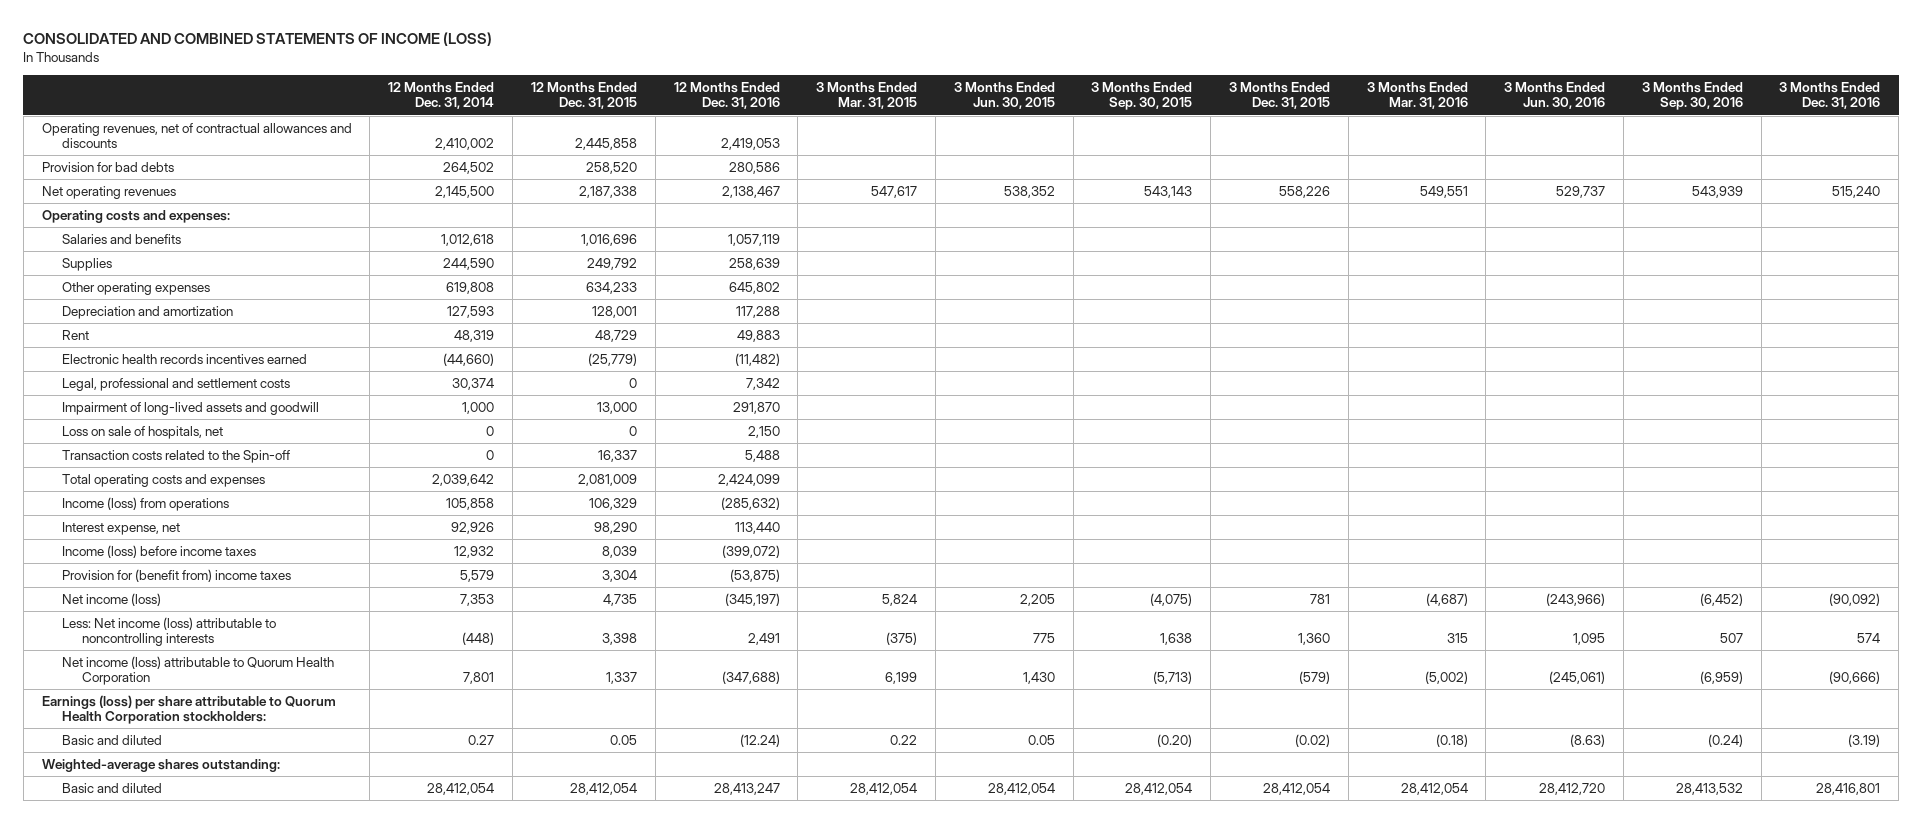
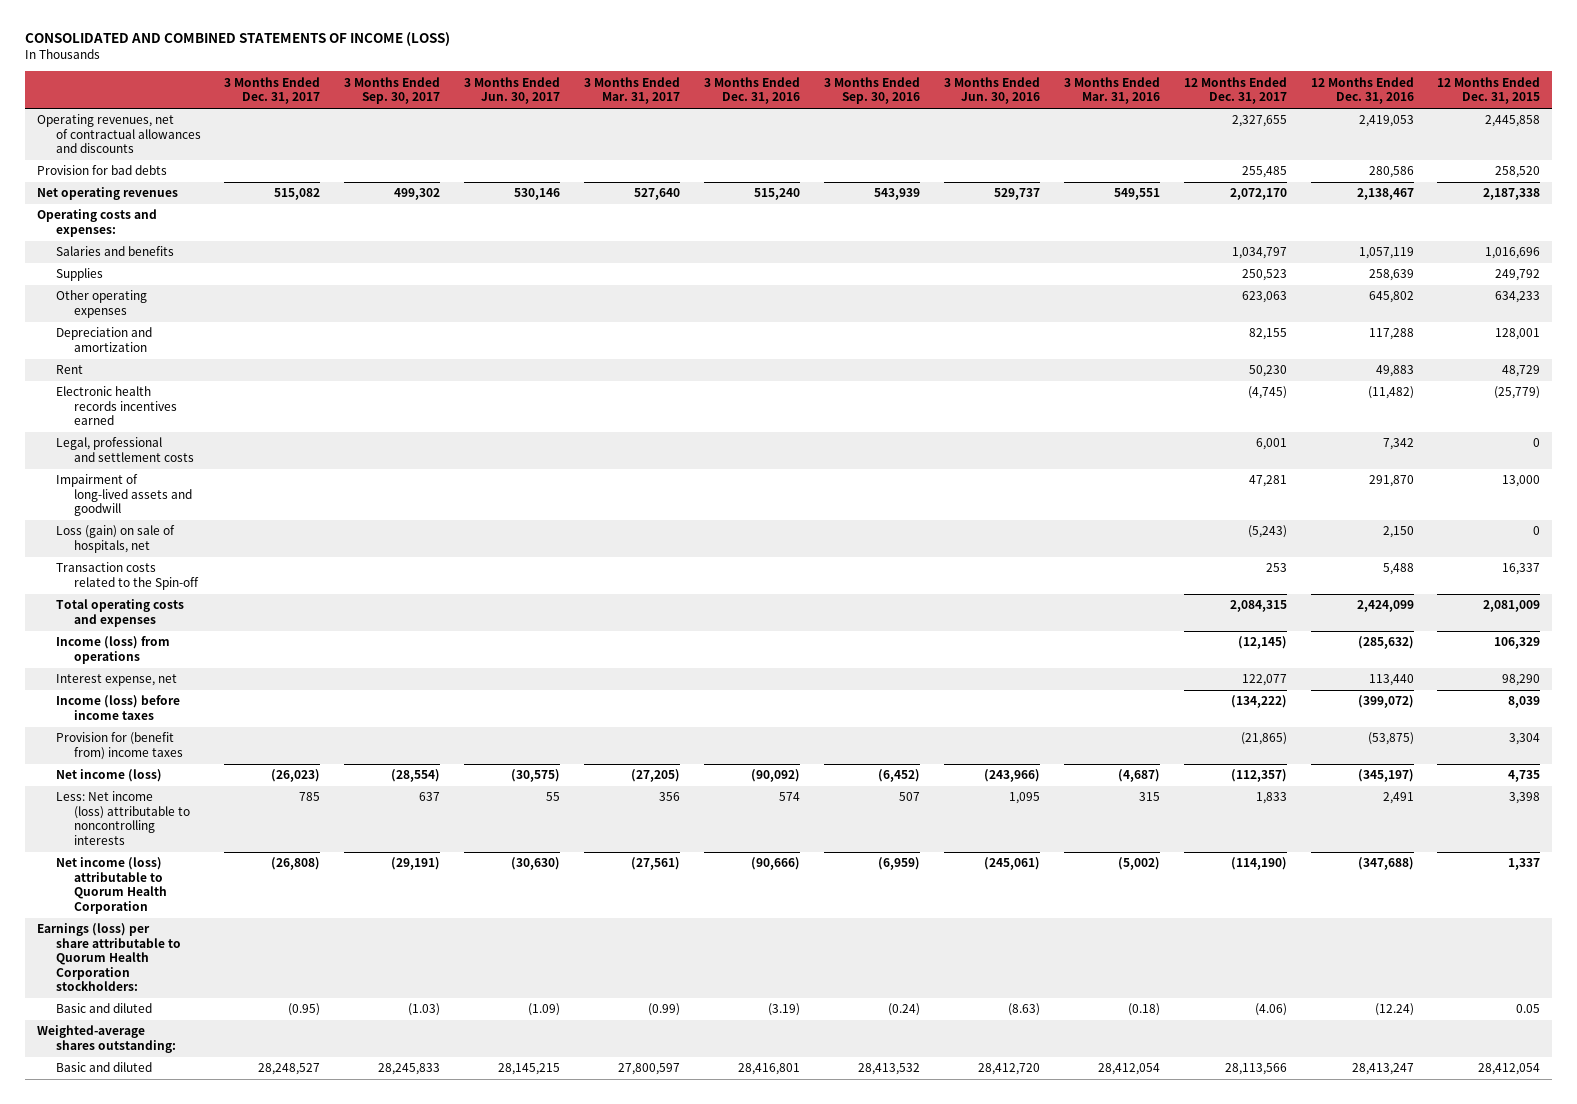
- | 12 Months Ended Dec. 31, 2014 | 12 Months Ended Dec. 31, 2015 | 12 Months Ended Dec. 31, 2016 | 3 Months Ended Mar. 31, 2015 | 3 Months Ended Jun. 30, 2015 | 3 Months Ended Sep. 30, 2015 | 3 Months Ended Dec. 31, 2015 | 3 Months Ended Mar. 31, 2016 | 3 Months Ended Jun. 30, 2016 | 3 Months Ended Sep. 30, 2016 | 3 Months Ended Dec. 31, 2016
+ | 3 Months Ended Dec. 31, 2017 | 3 Months Ended Sep. 30, 2017 | 3 Months Ended Jun. 30, 2017 | 3 Months Ended Mar. 31, 2017 | 3 Months Ended Dec. 31, 2016 | 3 Months Ended Sep. 30, 2016 | 3 Months Ended Jun. 30, 2016 | 3 Months Ended Mar. 31, 2016 | 12 Months Ended Dec. 31, 2017 | 12 Months Ended Dec. 31, 2016 | 12 Months Ended Dec. 31, 2015
- Loss on sale of hospitals, net | 0 | 0 | 2,150 | | | | | | | |
+ Loss (gain) on sale of hospitals, net | | | | | | | | | (5,243) | 2,150 | 0

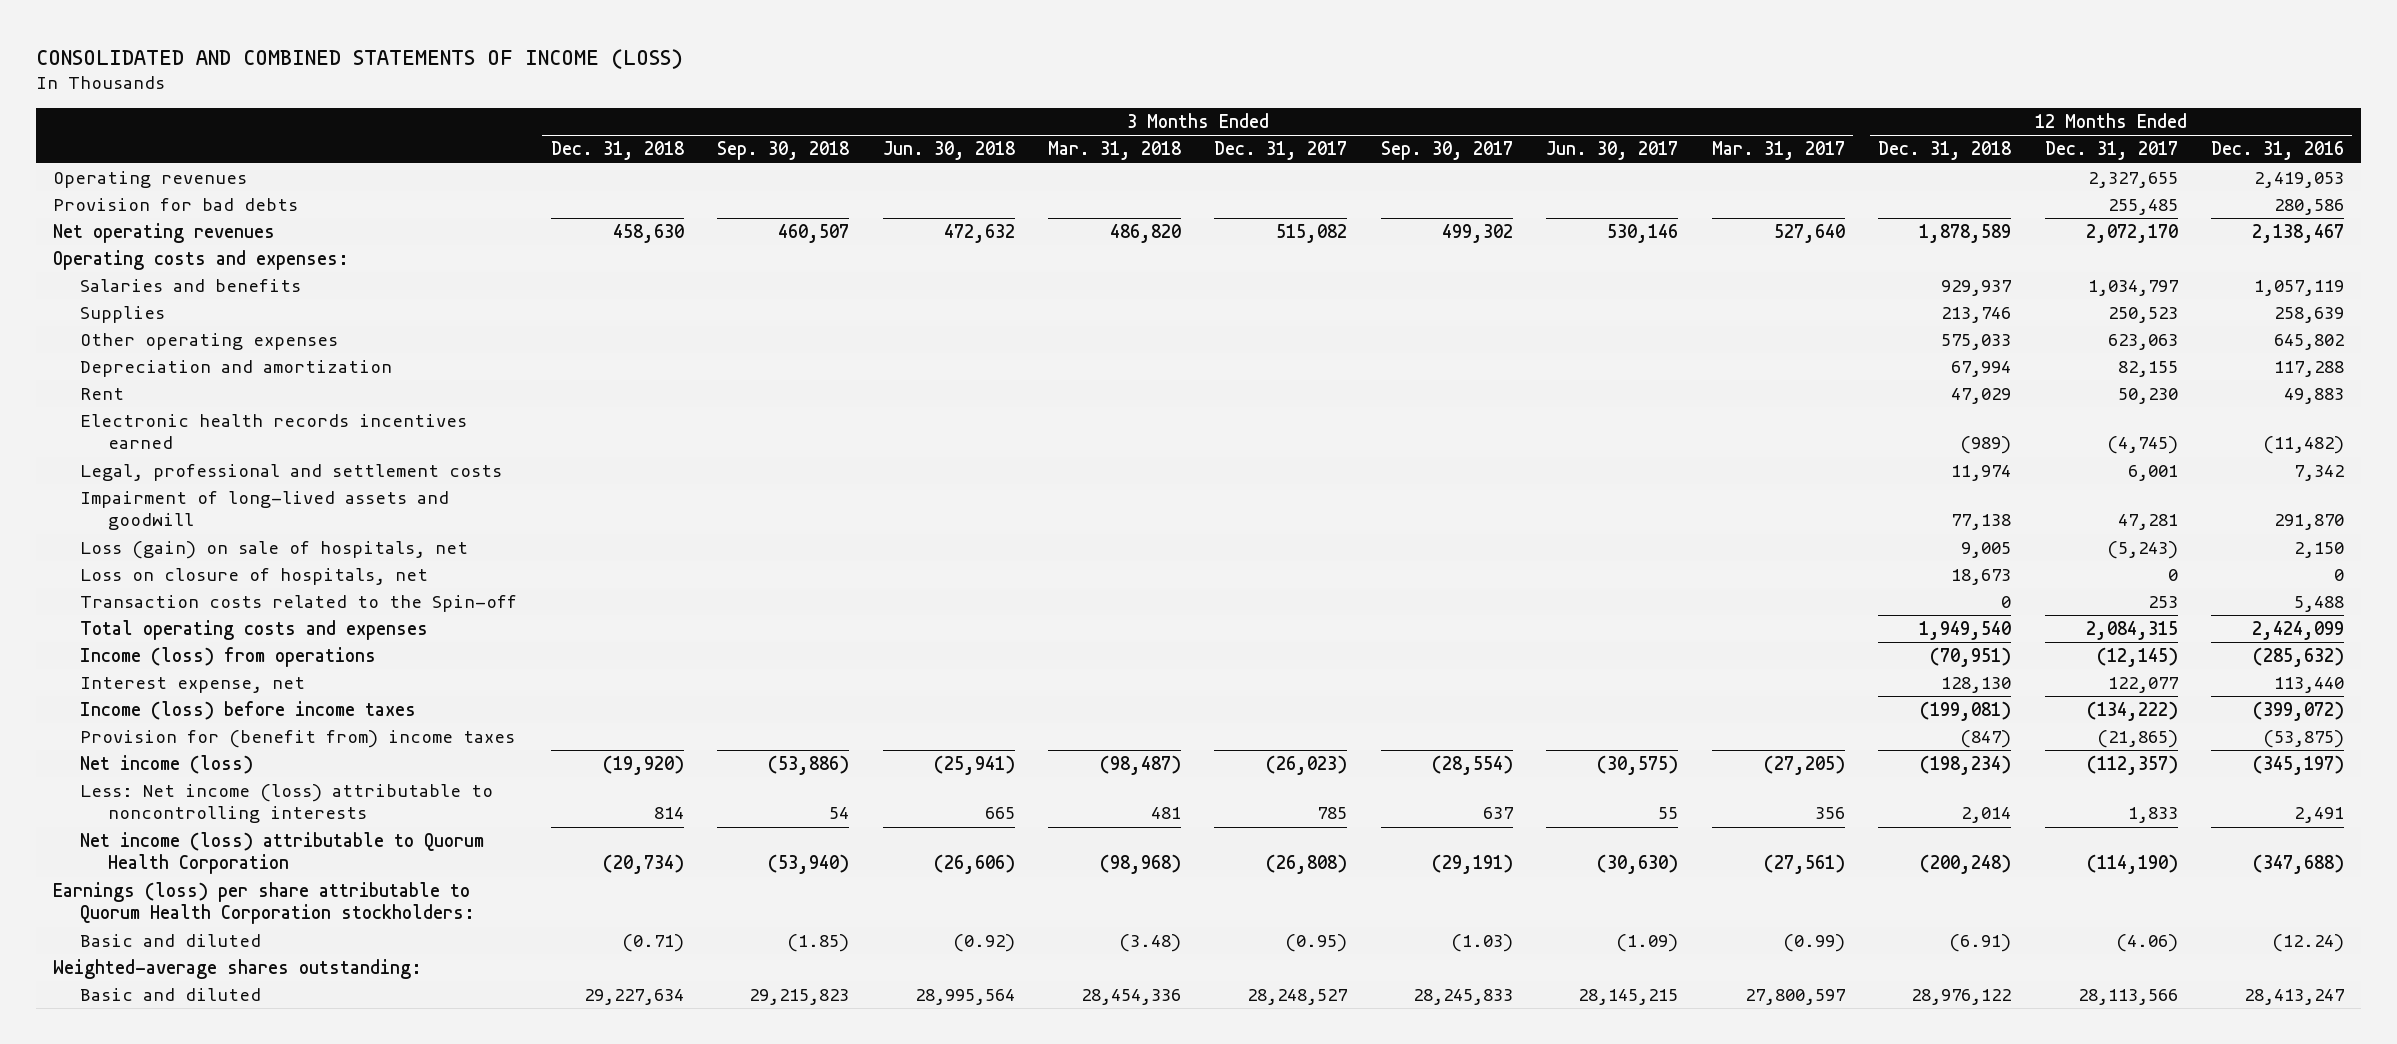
- | 3 Months Ended Dec. 31, 2017 | 3 Months Ended Sep. 30, 2017 | 3 Months Ended Jun. 30, 2017 | 3 Months Ended Mar. 31, 2017 | 3 Months Ended Dec. 31, 2016 | 3 Months Ended Sep. 30, 2016 | 3 Months Ended Jun. 30, 2016 | 3 Months Ended Mar. 31, 2016 | 12 Months Ended Dec. 31, 2017 | 12 Months Ended Dec. 31, 2016 | 12 Months Ended Dec. 31, 2015
+ | 3 Months Ended Dec. 31, 2018 | 3 Months Ended Sep. 30, 2018 | 3 Months Ended Jun. 30, 2018 | 3 Months Ended Mar. 31, 2018 | 3 Months Ended Dec. 31, 2017 | 3 Months Ended Sep. 30, 2017 | 3 Months Ended Jun. 30, 2017 | 3 Months Ended Mar. 31, 2017 | 12 Months Ended Dec. 31, 2018 | 12 Months Ended Dec. 31, 2017 | 12 Months Ended Dec. 31, 2016
- Operating revenues, net of contractual allowances and discounts | | | | | | | | | 2,327,655 | 2,419,053 | 2,445,858
+ Operating revenues | | | | | | | | | | 2,327,655 | 2,419,053
+ Loss on closure of hospitals, net | | | | | | | | | 18,673 | 0 | 0

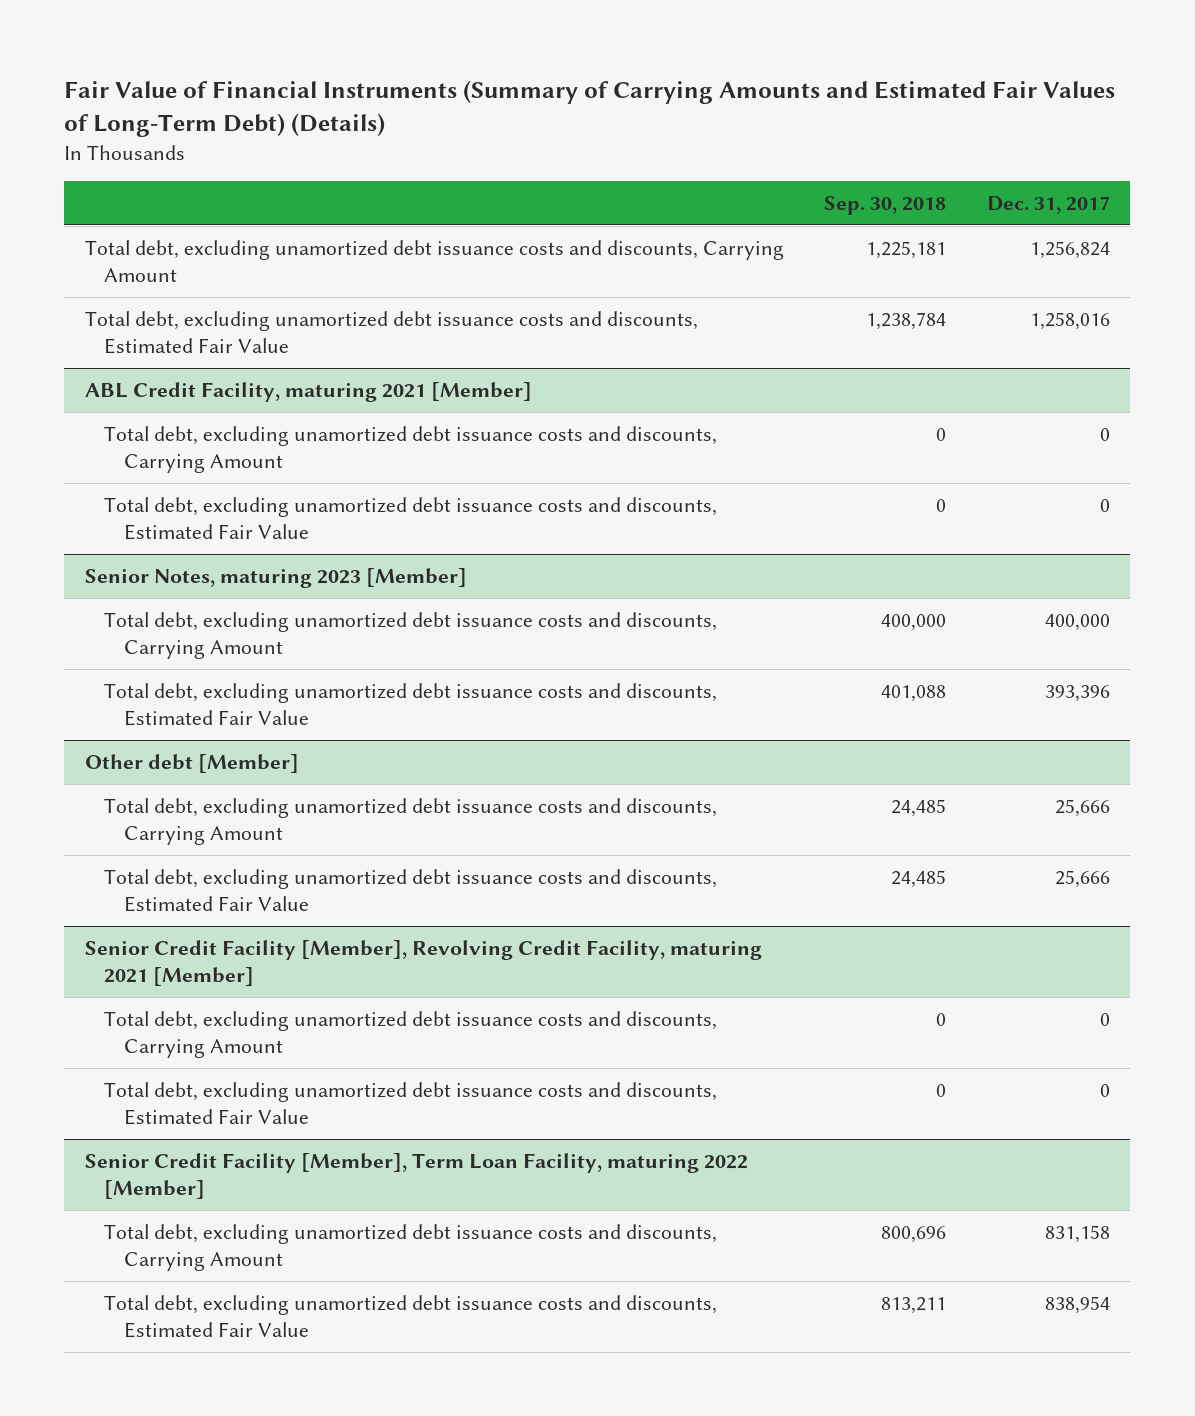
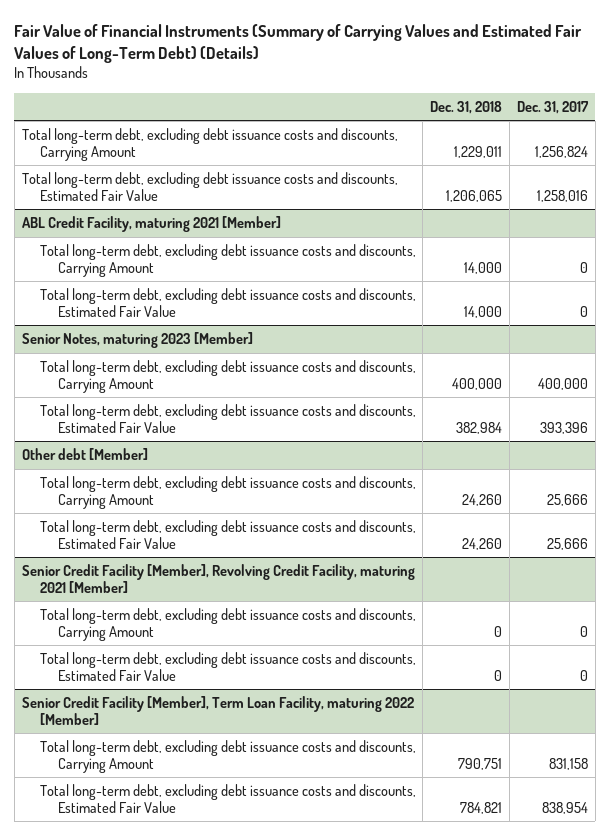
- Fair Value of Financial Instruments (Summary of Carrying Amounts and Estimated Fair Values of Long-Term Debt) (Details)
+ Fair Value of Financial Instruments (Summary of Carrying Values and Estimated Fair Values of Long-Term Debt) (Details)
- | Sep. 30, 2018 | Dec. 31, 2017
+ | Dec. 31, 2018 | Dec. 31, 2017
- Total debt, excluding unamortized debt issuance costs and discounts, Carrying Amount | 1,225,181 | 1,256,824
- Total debt, excluding unamortized debt issuance costs and discounts, Estimated Fair Value | 1,238,784 | 1,258,016
+ Total long-term debt, excluding debt issuance costs and discounts, Carrying Amount | 1,229,011 | 1,256,824
+ Total long-term debt, excluding debt issuance costs and discounts, Estimated Fair Value | 1,206,065 | 1,258,016
@ ABL Credit Facility, maturing 2021 [Member]
- Total debt, excluding unamortized debt issuance costs and discounts, Carrying Amount | 0 | 0
- Total debt, excluding unamortized debt issuance costs and discounts, Estimated Fair Value | 0 | 0
+ Total long-term debt, excluding debt issuance costs and discounts, Carrying Amount | 14,000 | 0
+ Total long-term debt, excluding debt issuance costs and discounts, Estimated Fair Value | 14,000 | 0
@ Senior Notes, maturing 2023 [Member]
- Total debt, excluding unamortized debt issuance costs and discounts, Carrying Amount | 400,000 | 400,000
- Total debt, excluding unamortized debt issuance costs and discounts, Estimated Fair Value | 401,088 | 393,396
+ Total long-term debt, excluding debt issuance costs and discounts, Carrying Amount | 400,000 | 400,000
+ Total long-term debt, excluding debt issuance costs and discounts, Estimated Fair Value | 382,984 | 393,396
@ Other debt [Member]
- Total debt, excluding unamortized debt issuance costs and discounts, Carrying Amount | 24,485 | 25,666
- Total debt, excluding unamortized debt issuance costs and discounts, Estimated Fair Value | 24,485 | 25,666
+ Total long-term debt, excluding debt issuance costs and discounts, Carrying Amount | 24,260 | 25,666
+ Total long-term debt, excluding debt issuance costs and discounts, Estimated Fair Value | 24,260 | 25,666
@ Senior Credit Facility [Member], Revolving Credit Facility, maturing 2021 [Member]
- Total debt, excluding unamortized debt issuance costs and discounts, Carrying Amount | 0 | 0
- Total debt, excluding unamortized debt issuance costs and discounts, Estimated Fair Value | 0 | 0
+ Total long-term debt, excluding debt issuance costs and discounts, Carrying Amount | 0 | 0
+ Total long-term debt, excluding debt issuance costs and discounts, Estimated Fair Value | 0 | 0
@ Senior Credit Facility [Member], Term Loan Facility, maturing 2022 [Member]
- Total debt, excluding unamortized debt issuance costs and discounts, Carrying Amount | 800,696 | 831,158
- Total debt, excluding unamortized debt issuance costs and discounts, Estimated Fair Value | 813,211 | 838,954
+ Total long-term debt, excluding debt issuance costs and discounts, Carrying Amount | 790,751 | 831,158
+ Total long-term debt, excluding debt issuance costs and discounts, Estimated Fair Value | 784,821 | 838,954

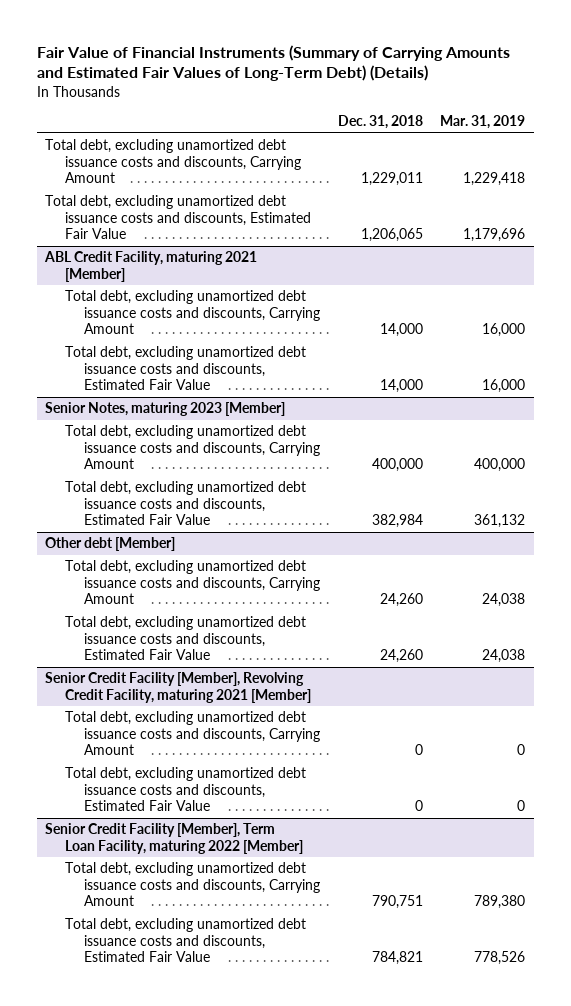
- Fair Value of Financial Instruments (Summary of Carrying Values and Estimated Fair Values of Long-Term Debt) (Details)
+ Fair Value of Financial Instruments (Summary of Carrying Amounts and Estimated Fair Values of Long-Term Debt) (Details)
- | Dec. 31, 2018 | Dec. 31, 2017
+ | Dec. 31, 2018 | Mar. 31, 2019
- Total long-term debt, excluding debt issuance costs and discounts, Carrying Amount | 1,229,011 | 1,256,824
- Total long-term debt, excluding debt issuance costs and discounts, Estimated Fair Value | 1,206,065 | 1,258,016
+ Total debt, excluding unamortized debt issuance costs and discounts, Carrying Amount | 1,229,011 | 1,229,418
+ Total debt, excluding unamortized debt issuance costs and discounts, Estimated Fair Value | 1,206,065 | 1,179,696
@ ABL Credit Facility, maturing 2021 [Member]
- Total long-term debt, excluding debt issuance costs and discounts, Carrying Amount | 14,000 | 0
- Total long-term debt, excluding debt issuance costs and discounts, Estimated Fair Value | 14,000 | 0
+ Total debt, excluding unamortized debt issuance costs and discounts, Carrying Amount | 14,000 | 16,000
+ Total debt, excluding unamortized debt issuance costs and discounts, Estimated Fair Value | 14,000 | 16,000
@ Senior Notes, maturing 2023 [Member]
- Total long-term debt, excluding debt issuance costs and discounts, Carrying Amount | 400,000 | 400,000
- Total long-term debt, excluding debt issuance costs and discounts, Estimated Fair Value | 382,984 | 393,396
+ Total debt, excluding unamortized debt issuance costs and discounts, Carrying Amount | 400,000 | 400,000
+ Total debt, excluding unamortized debt issuance costs and discounts, Estimated Fair Value | 382,984 | 361,132
@ Other debt [Member]
- Total long-term debt, excluding debt issuance costs and discounts, Carrying Amount | 24,260 | 25,666
- Total long-term debt, excluding debt issuance costs and discounts, Estimated Fair Value | 24,260 | 25,666
+ Total debt, excluding unamortized debt issuance costs and discounts, Carrying Amount | 24,260 | 24,038
+ Total debt, excluding unamortized debt issuance costs and discounts, Estimated Fair Value | 24,260 | 24,038
@ Senior Credit Facility [Member], Revolving Credit Facility, maturing 2021 [Member]
- Total long-term debt, excluding debt issuance costs and discounts, Carrying Amount | 0 | 0
- Total long-term debt, excluding debt issuance costs and discounts, Estimated Fair Value | 0 | 0
+ Total debt, excluding unamortized debt issuance costs and discounts, Carrying Amount | 0 | 0
+ Total debt, excluding unamortized debt issuance costs and discounts, Estimated Fair Value | 0 | 0
@ Senior Credit Facility [Member], Term Loan Facility, maturing 2022 [Member]
- Total long-term debt, excluding debt issuance costs and discounts, Carrying Amount | 790,751 | 831,158
- Total long-term debt, excluding debt issuance costs and discounts, Estimated Fair Value | 784,821 | 838,954
+ Total debt, excluding unamortized debt issuance costs and discounts, Carrying Amount | 790,751 | 789,380
+ Total debt, excluding unamortized debt issuance costs and discounts, Estimated Fair Value | 784,821 | 778,526

